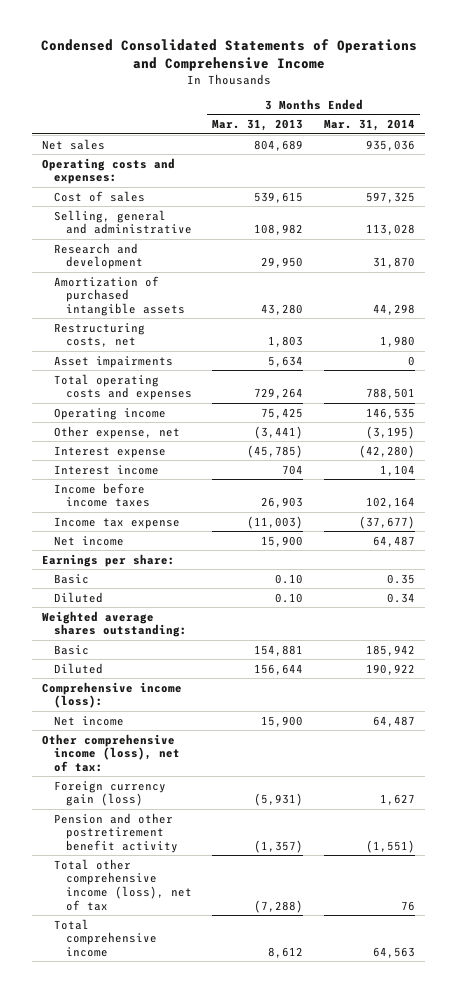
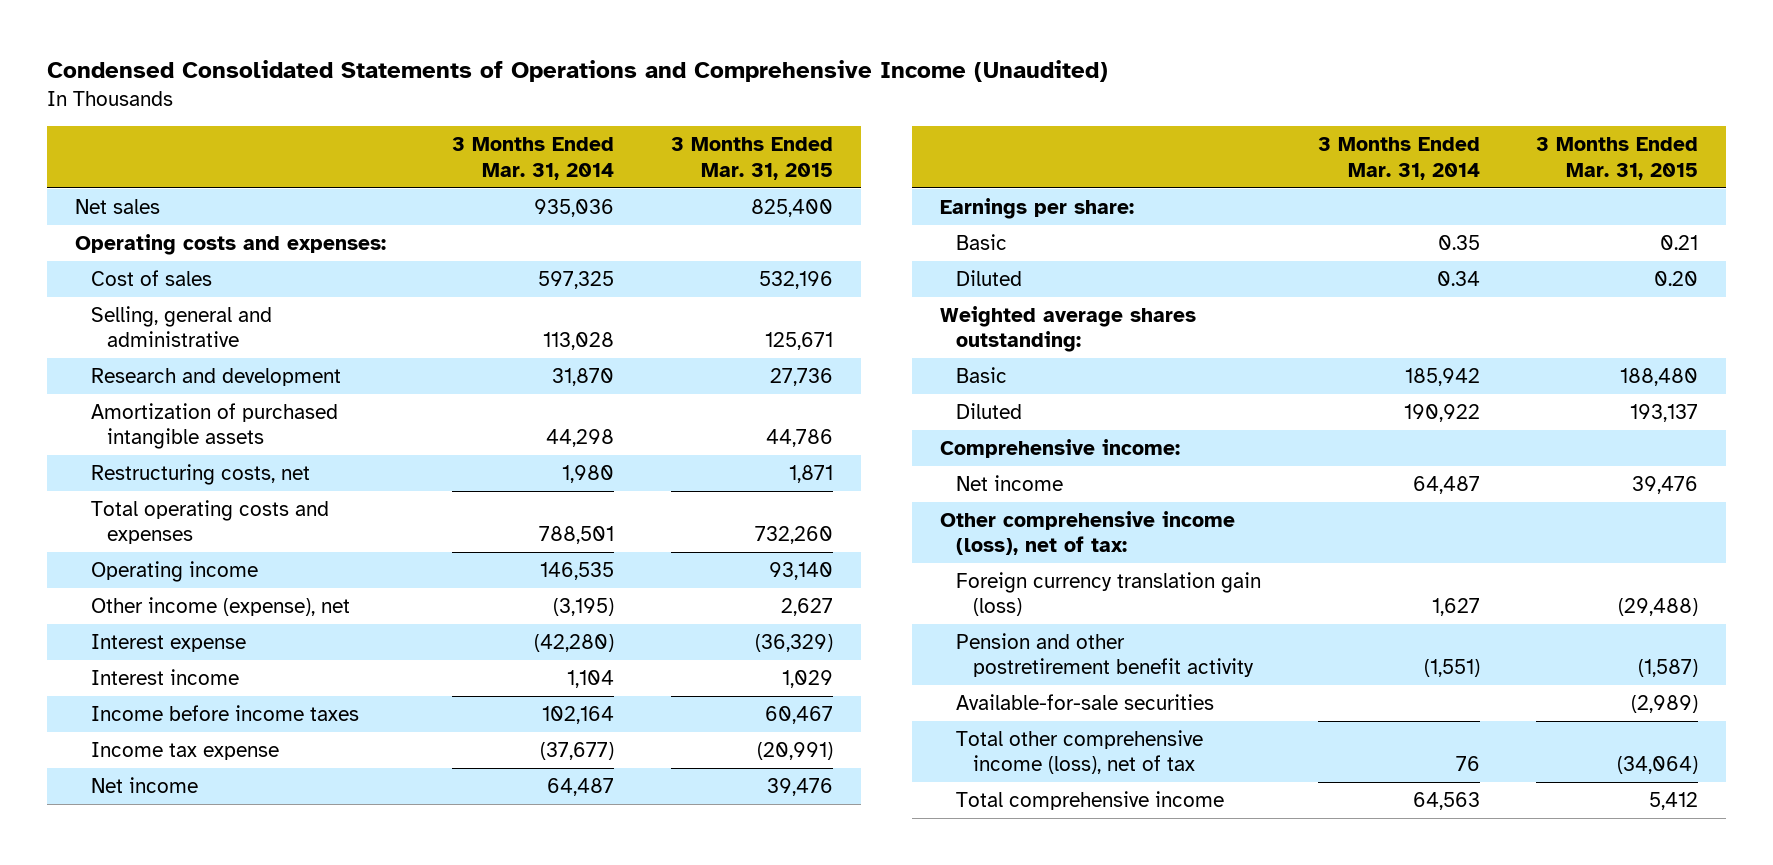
- Condensed Consolidated Statements of Operations and Comprehensive Income
+ Condensed Consolidated Statements of Operations and Comprehensive Income (Unaudited)
- | 3 Months Ended Mar. 31, 2013 | 3 Months Ended Mar. 31, 2014
+ | 3 Months Ended Mar. 31, 2014 | 3 Months Ended Mar. 31, 2015
- Asset impairments | 5,634 | 0
- Other expense, net | (3,441) | (3,195)
+ Other income (expense), net | (3,195) | 2,627
- Comprehensive income (loss):
+ Comprehensive income:
- Foreign currency gain (loss) | (5,931) | 1,627
+ Foreign currency translation gain (loss) | 1,627 | (29,488)
+ Available-for-sale securities | | (2,989)

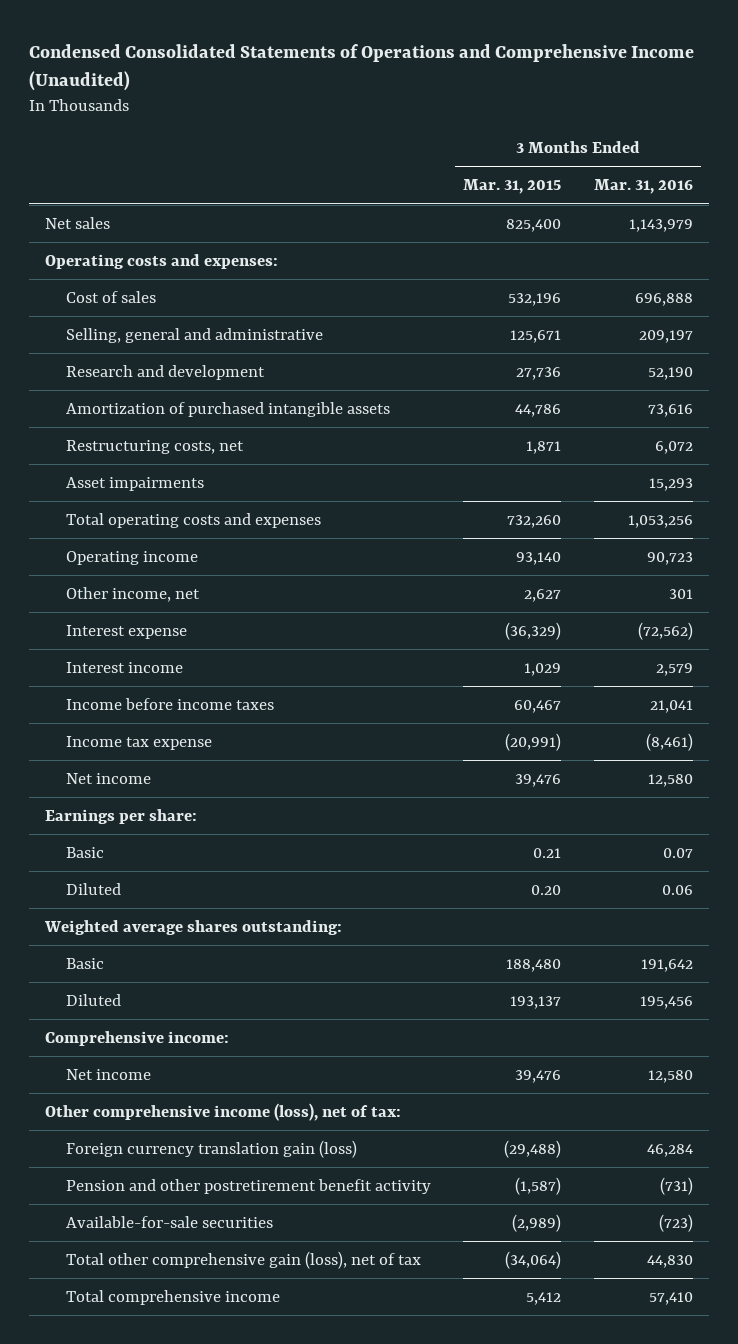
- | 3 Months Ended Mar. 31, 2014 | 3 Months Ended Mar. 31, 2015
+ | 3 Months Ended Mar. 31, 2015 | 3 Months Ended Mar. 31, 2016
+ Asset impairments | | 15,293
- Other income (expense), net | (3,195) | 2,627
+ Other income, net | 2,627 | 301
- Total other comprehensive income (loss), net of tax | 76 | (34,064)
+ Total other comprehensive gain (loss), net of tax | (34,064) | 44,830

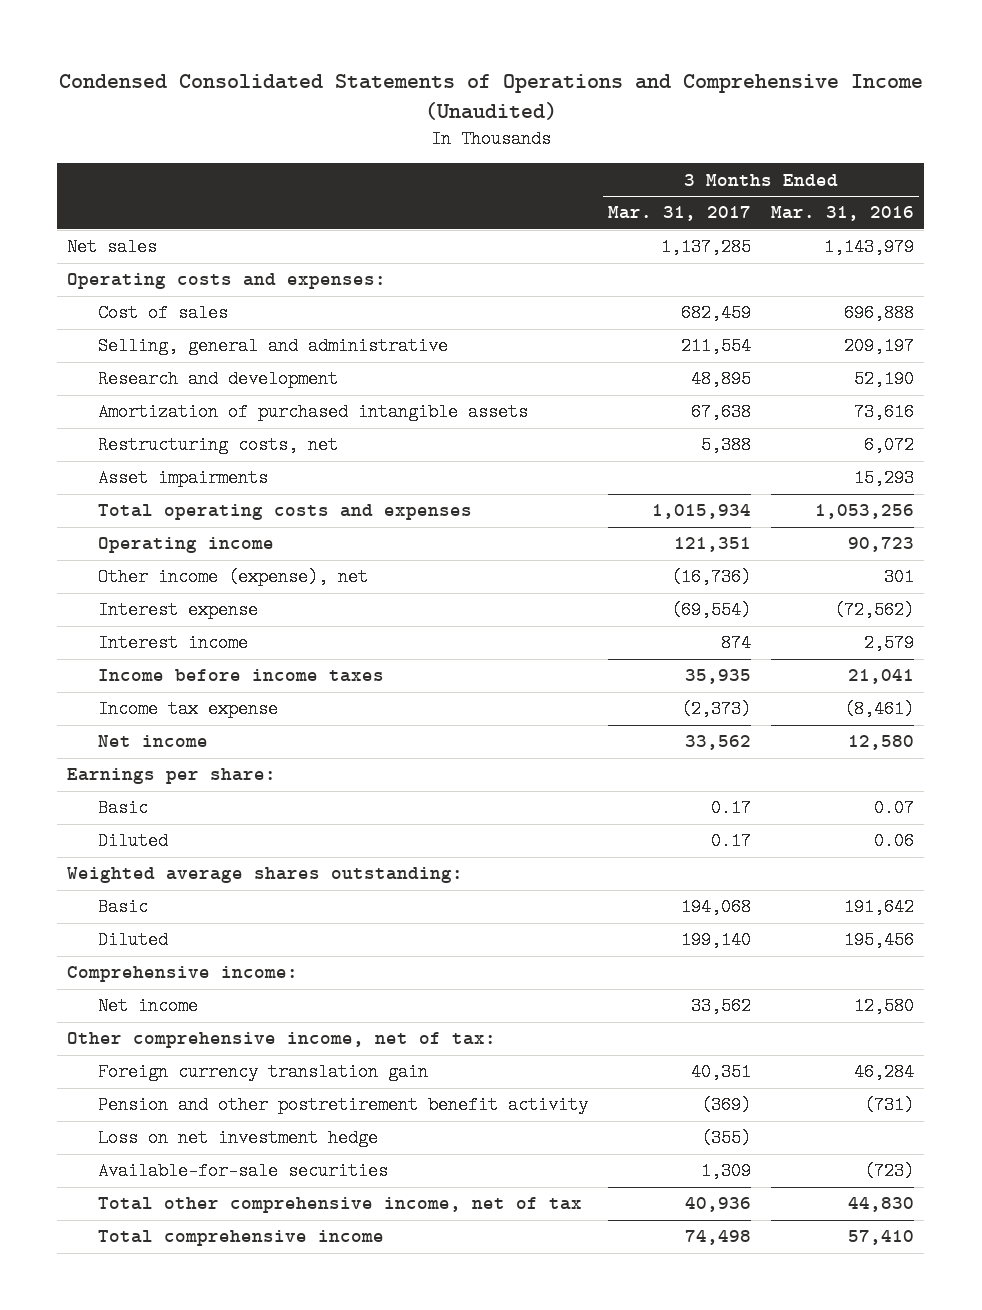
- | 3 Months Ended Mar. 31, 2015 | 3 Months Ended Mar. 31, 2016
+ | 3 Months Ended Mar. 31, 2017 | 3 Months Ended Mar. 31, 2016
- Other income, net | 2,627 | 301
+ Other income (expense), net | (16,736) | 301
- Other comprehensive income (loss), net of tax:
- Foreign currency translation gain (loss) | (29,488) | 46,284
+ Other comprehensive income, net of tax:
+ Foreign currency translation gain | 40,351 | 46,284
+ Loss on net investment hedge | (355) |
- Total other comprehensive gain (loss), net of tax | (34,064) | 44,830
+ Total other comprehensive income, net of tax | 40,936 | 44,830

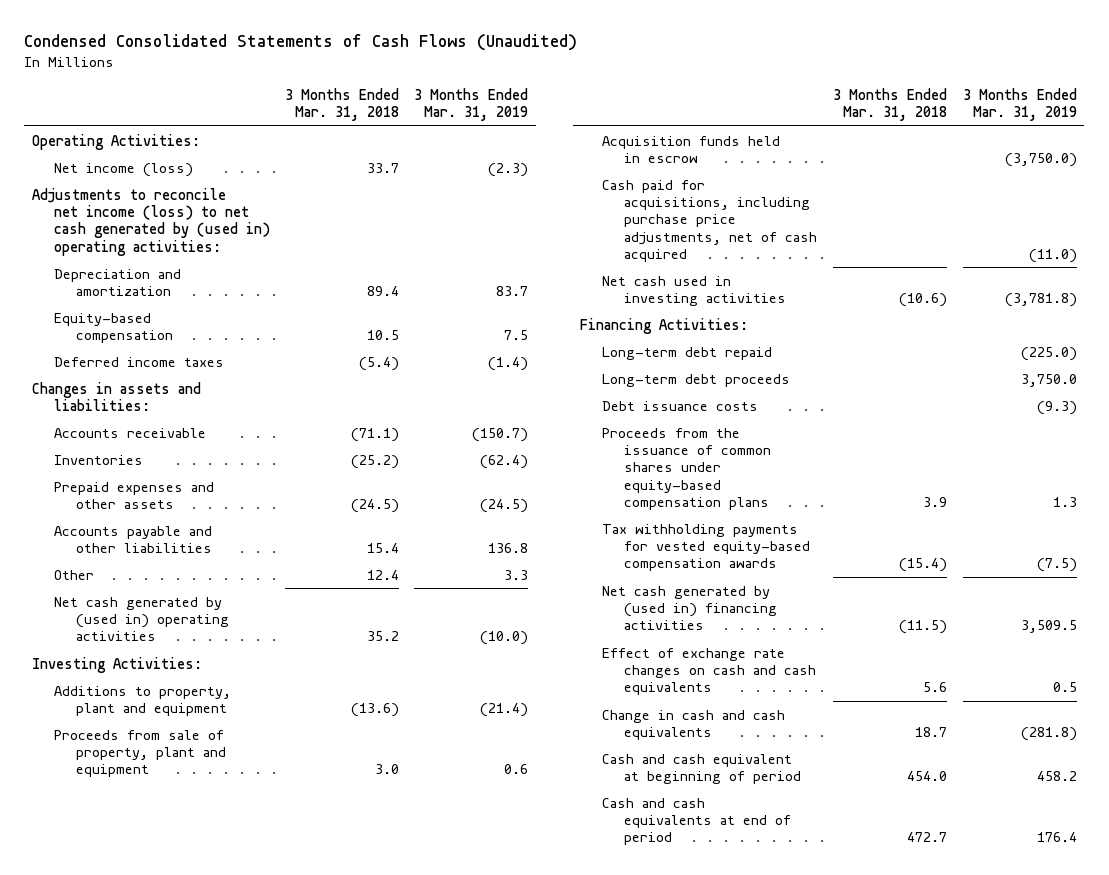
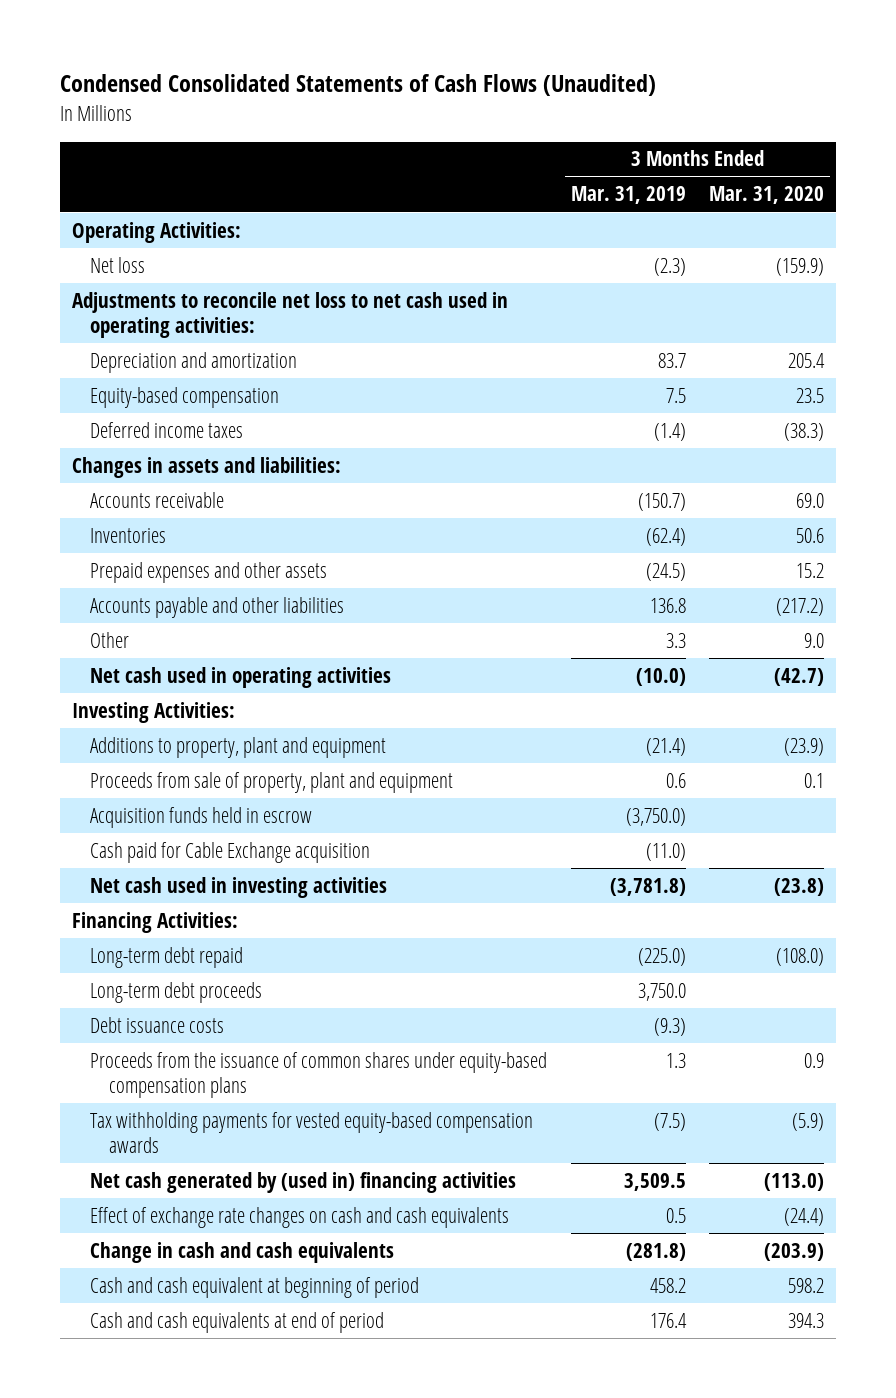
- | 3 Months Ended Mar. 31, 2018 | 3 Months Ended Mar. 31, 2019
+ | 3 Months Ended Mar. 31, 2019 | 3 Months Ended Mar. 31, 2020
- Net income (loss) | 33.7 | (2.3)
- Adjustments to reconcile net income (loss) to net cash generated by (used in) operating activities:
+ Net loss | (2.3) | (159.9)
+ Adjustments to reconcile net loss to net cash used in operating activities:
- Net cash generated by (used in) operating activities | 35.2 | (10.0)
+ Net cash used in operating activities | (10.0) | (42.7)
- Cash paid for acquisitions, including purchase price adjustments, net of cash acquired | | (11.0)
+ Cash paid for Cable Exchange acquisition | (11.0) |

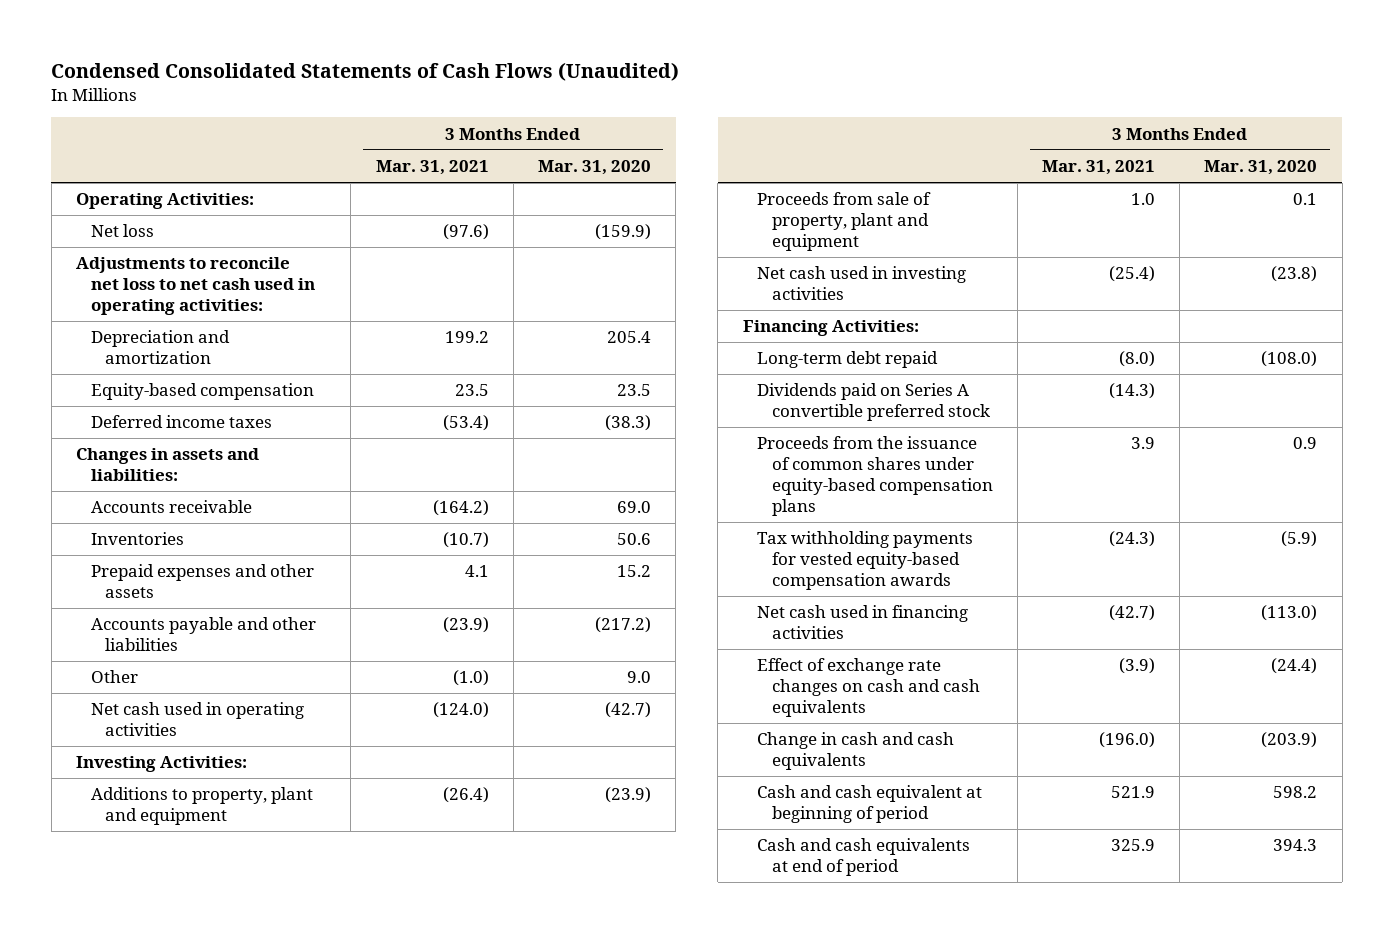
- | 3 Months Ended Mar. 31, 2019 | 3 Months Ended Mar. 31, 2020
+ | 3 Months Ended Mar. 31, 2021 | 3 Months Ended Mar. 31, 2020
- Acquisition funds held in escrow | (3,750.0) |
- Cash paid for Cable Exchange acquisition | (11.0) |
- Long-term debt proceeds | 3,750.0 |
- Debt issuance costs | (9.3) |
+ Dividends paid on Series A convertible preferred stock | (14.3) |
- Net cash generated by (used in) financing activities | 3,509.5 | (113.0)
+ Net cash used in financing activities | (42.7) | (113.0)

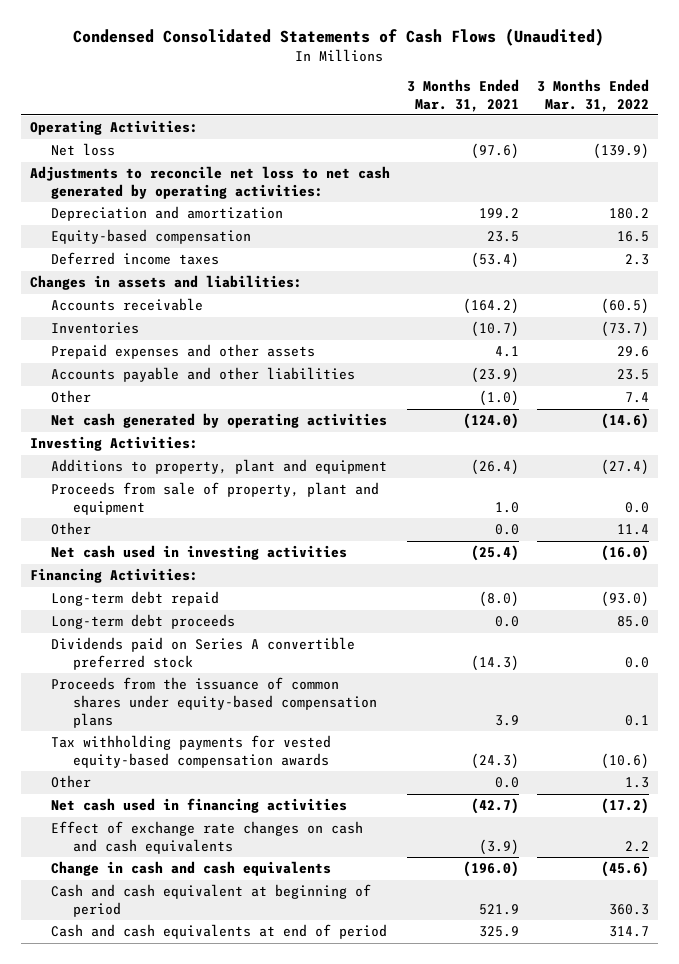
- | 3 Months Ended Mar. 31, 2021 | 3 Months Ended Mar. 31, 2020
+ | 3 Months Ended Mar. 31, 2021 | 3 Months Ended Mar. 31, 2022
- Adjustments to reconcile net loss to net cash used in operating activities:
+ Adjustments to reconcile net loss to net cash generated by operating activities:
- Net cash used in operating activities | (124.0) | (42.7)
+ Net cash generated by operating activities | (124.0) | (14.6)
+ Other | 0.0 | 11.4
+ Long-term debt proceeds | 0.0 | 85.0
+ Other | 0.0 | 1.3

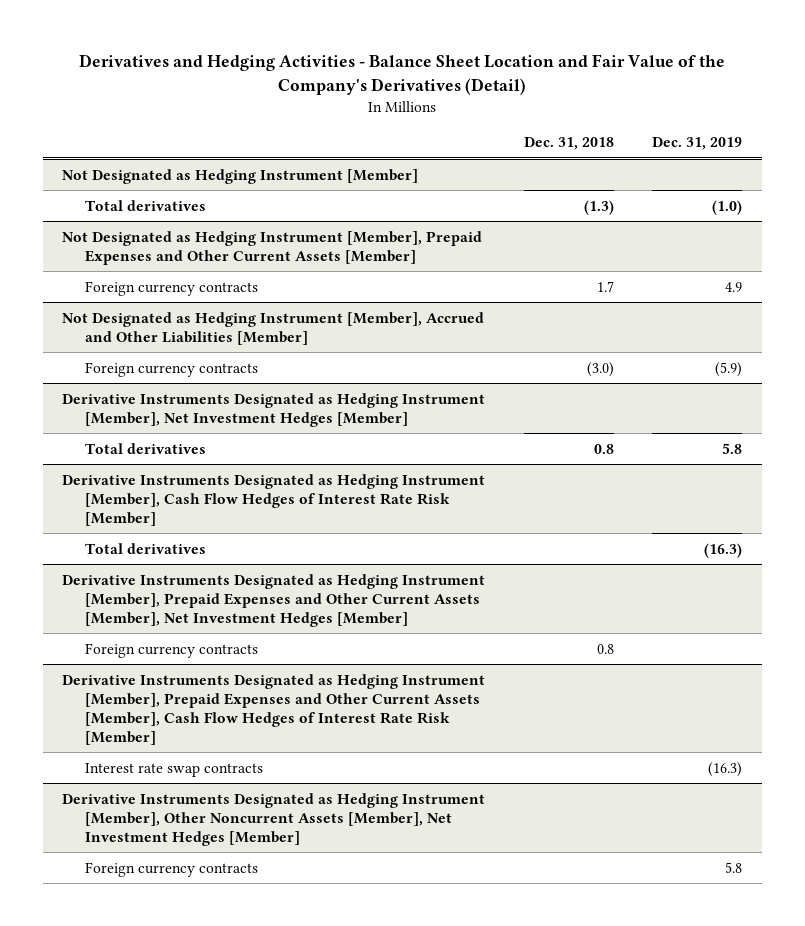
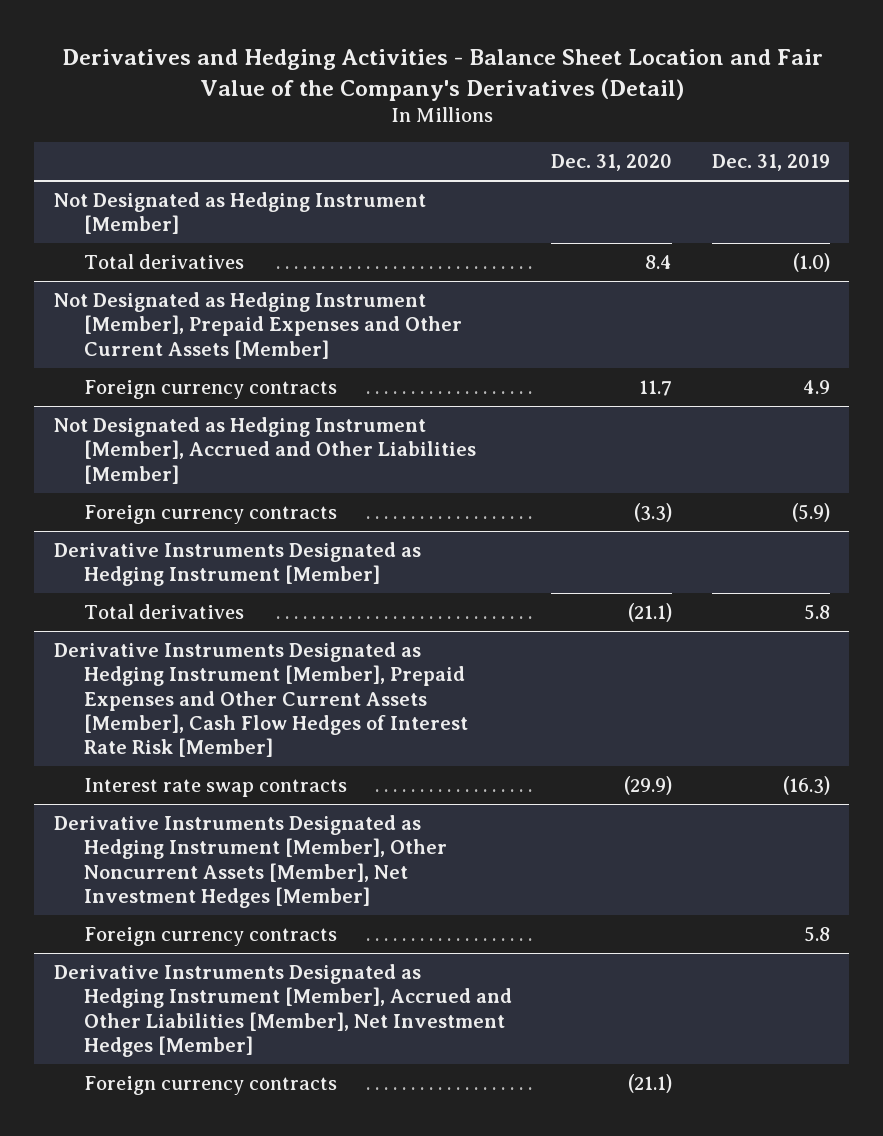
- | Dec. 31, 2018 | Dec. 31, 2019
+ | Dec. 31, 2020 | Dec. 31, 2019
- Derivative Instruments Designated as Hedging Instrument [Member], Net Investment Hedges [Member]
+ Derivative Instruments Designated as Hedging Instrument [Member]
- Derivative Instruments Designated as Hedging Instrument [Member], Cash Flow Hedges of Interest Rate Risk [Member]
- Total derivatives | | (16.3)
- Derivative Instruments Designated as Hedging Instrument [Member], Prepaid Expenses and Other Current Assets [Member], Net Investment Hedges [Member]
- Foreign currency contracts | 0.8 |
+ Derivative Instruments Designated as Hedging Instrument [Member], Accrued and Other Liabilities [Member], Net Investment Hedges [Member]
+ Foreign currency contracts | (21.1) |

